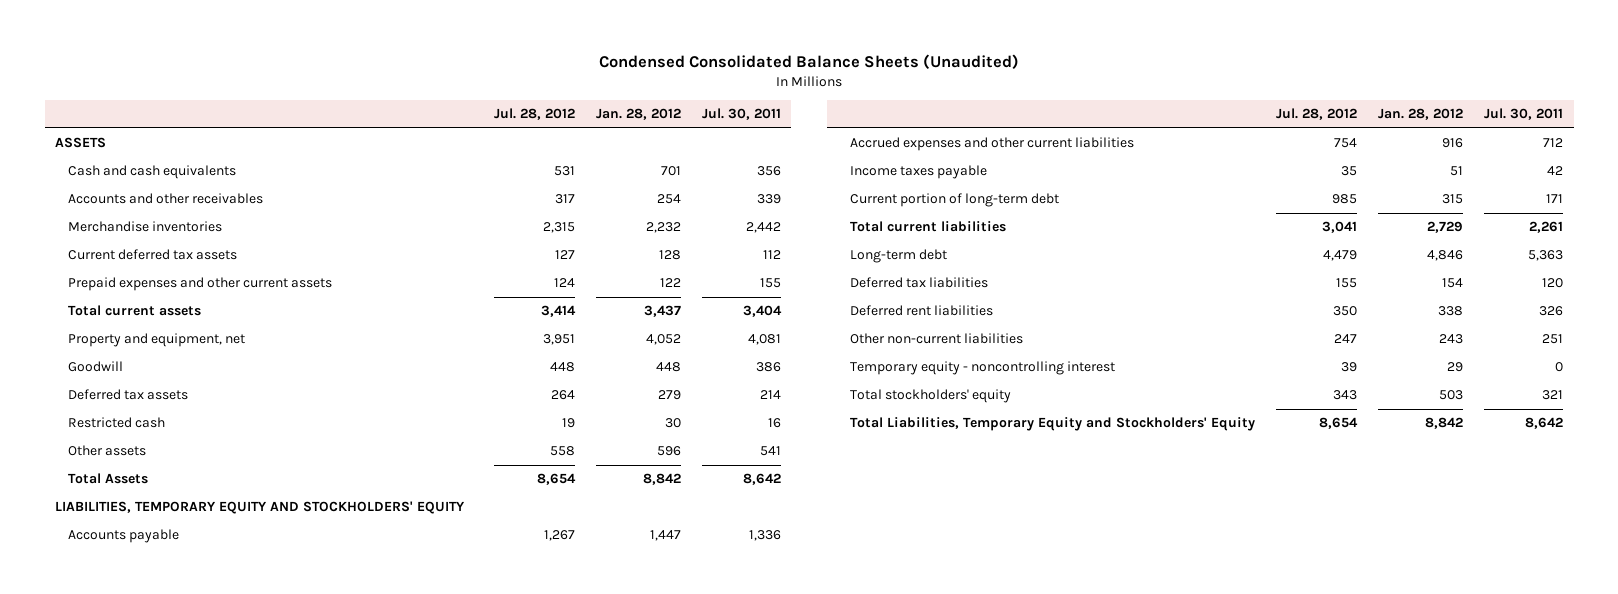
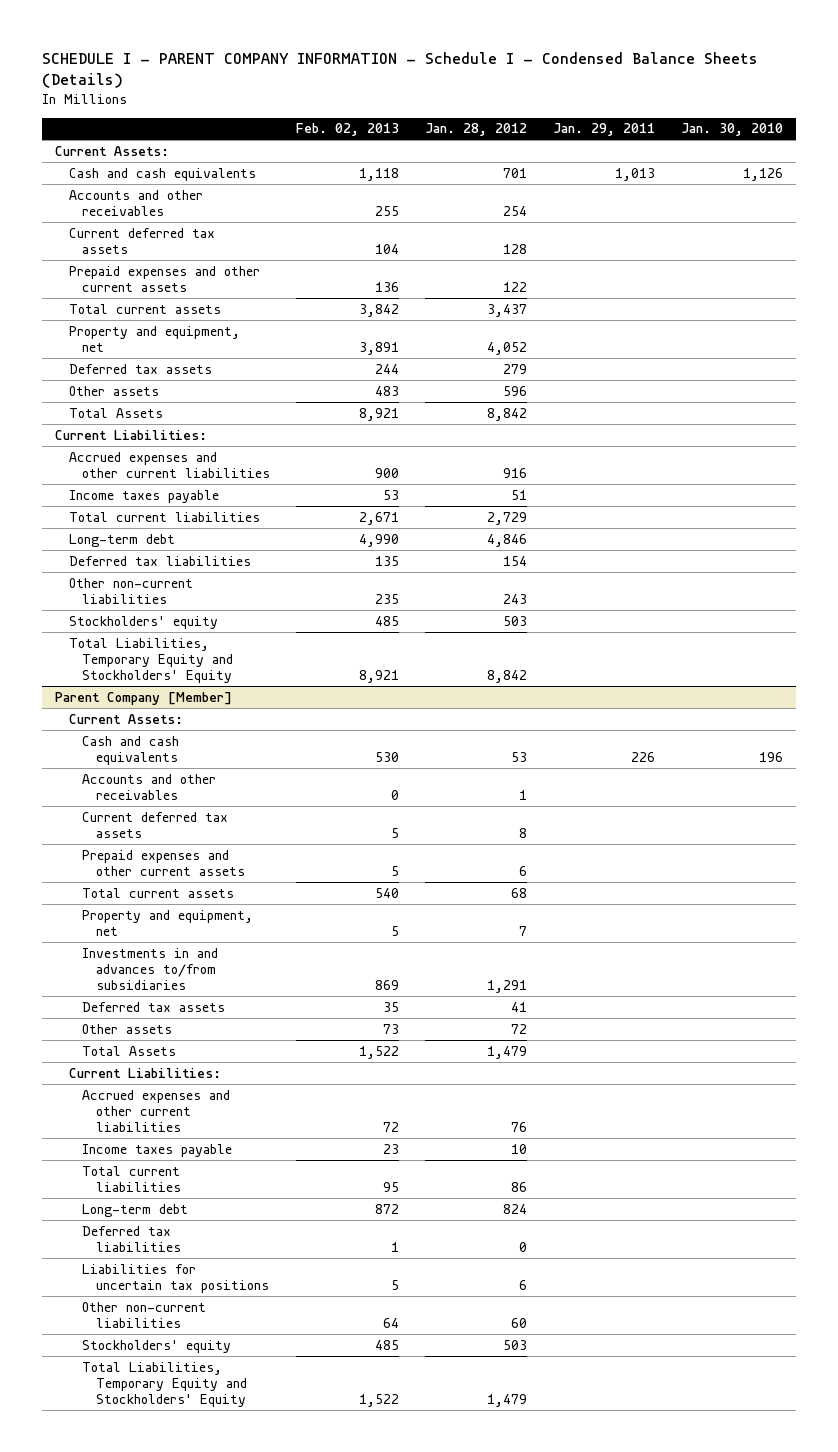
- Condensed Consolidated Balance Sheets (Unaudited)
+ SCHEDULE I - PARENT COMPANY INFORMATION - Schedule I - Condensed Balance Sheets (Details)
- | Jul. 28, 2012 | Jan. 28, 2012 | Jul. 30, 2011
+ | Feb. 02, 2013 | Jan. 28, 2012 | Jan. 29, 2011 | Jan. 30, 2010
- ASSETS
+ Current Assets:
- Merchandise inventories | 2,315 | 2,232 | 2,442
- Goodwill | 448 | 448 | 386
- Restricted cash | 19 | 30 | 16
- LIABILITIES, TEMPORARY EQUITY AND STOCKHOLDERS' EQUITY
- Accounts payable | 1,267 | 1,447 | 1,336
+ Current Liabilities:
- Current portion of long-term debt | 985 | 315 | 171
- Deferred rent liabilities | 350 | 338 | 326
- Temporary equity - noncontrolling interest | 39 | 29 | 0
- Total stockholders' equity | 343 | 503 | 321
+ Stockholders' equity | 485 | 503 | |
+ Parent Company [Member]
+ Current Assets:
+ Cash and cash equivalents | 530 | 53 | 226 | 196
+ Accounts and other receivables | 0 | 1 | |
+ Current deferred tax assets | 5 | 8 | |
+ Prepaid expenses and other current assets | 5 | 6 | |
+ Total current assets | 540 | 68 | |
+ Property and equipment, net | 5 | 7 | |
+ Investments in and advances to/from subsidiaries | 869 | 1,291 | |
+ Deferred tax assets | 35 | 41 | |
+ Other assets | 73 | 72 | |
+ Total Assets | 1,522 | 1,479 | |
+ Current Liabilities:
+ Accrued expenses and other current liabilities | 72 | 76 | |
+ Income taxes payable | 23 | 10 | |
+ Total current liabilities | 95 | 86 | |
+ Long-term debt | 872 | 824 | |
+ Deferred tax liabilities | 1 | 0 | |
+ Liabilities for uncertain tax positions | 5 | 6 | |
+ Other non-current liabilities | 64 | 60 | |
+ Stockholders' equity | 485 | 503 | |
+ Total Liabilities, Temporary Equity and Stockholders' Equity | 1,522 | 1,479 | |

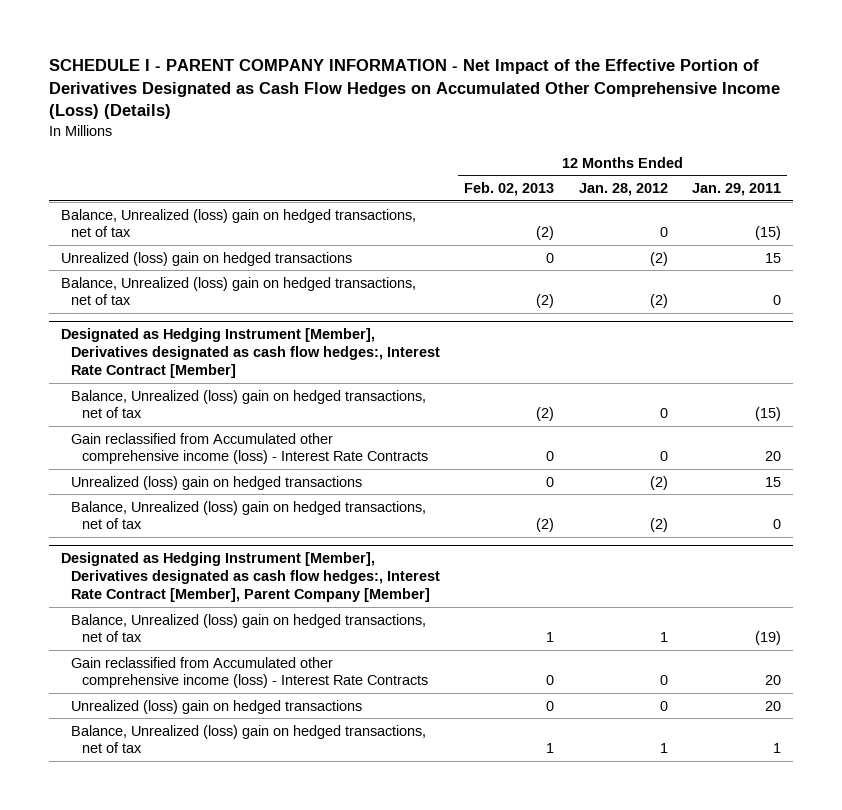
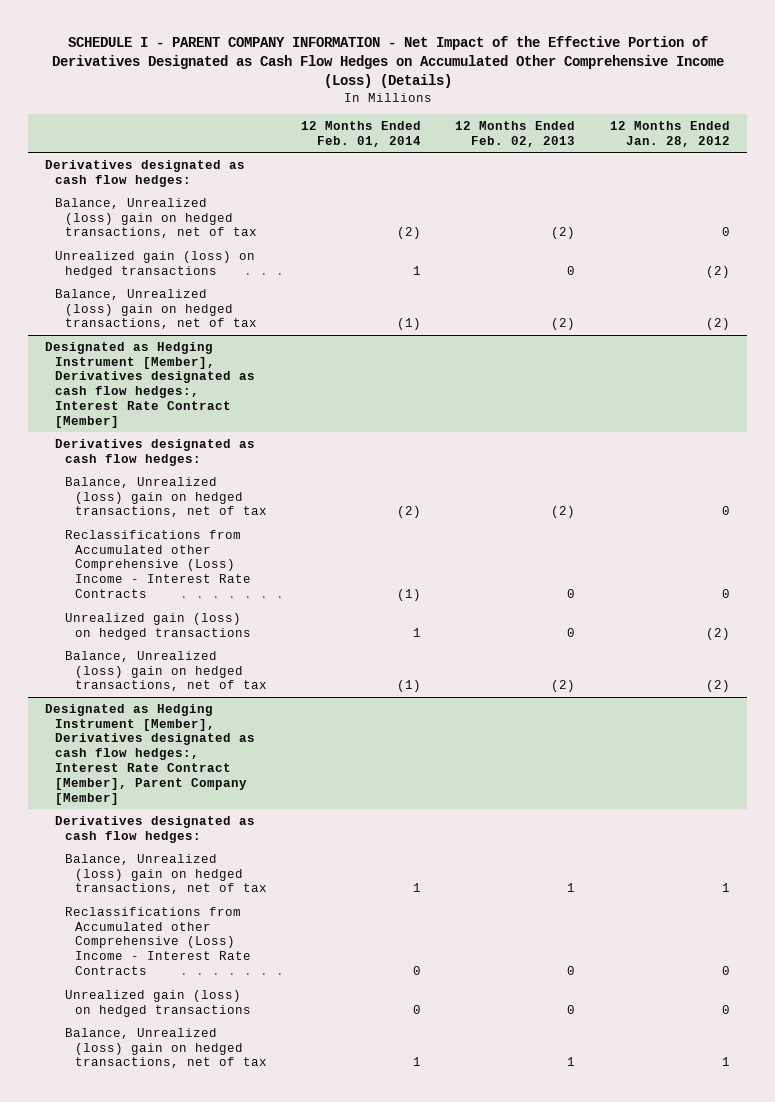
- | 12 Months Ended Feb. 02, 2013 | 12 Months Ended Jan. 28, 2012 | 12 Months Ended Jan. 29, 2011
+ | 12 Months Ended Feb. 01, 2014 | 12 Months Ended Feb. 02, 2013 | 12 Months Ended Jan. 28, 2012
+ Derivatives designated as cash flow hedges:
- Unrealized (loss) gain on hedged transactions | 0 | (2) | 15
+ Unrealized gain (loss) on hedged transactions | 1 | 0 | (2)
@ Designated as Hedging Instrument [Member], Derivatives designated as cash flow hedges:, Interest Rate Contract [Member]
+ Derivatives designated as cash flow hedges:
- Gain reclassified from Accumulated other comprehensive income (loss) - Interest Rate Contracts | 0 | 0 | 20
- Unrealized (loss) gain on hedged transactions | 0 | (2) | 15
+ Reclassifications from Accumulated other Comprehensive (Loss) Income - Interest Rate Contracts | (1) | 0 | 0
+ Unrealized gain (loss) on hedged transactions | 1 | 0 | (2)
@ Designated as Hedging Instrument [Member], Derivatives designated as cash flow hedges:, Interest Rate Contract [Member], Parent Company [Member]
+ Derivatives designated as cash flow hedges:
- Gain reclassified from Accumulated other comprehensive income (loss) - Interest Rate Contracts | 0 | 0 | 20
- Unrealized (loss) gain on hedged transactions | 0 | 0 | 20
+ Reclassifications from Accumulated other Comprehensive (Loss) Income - Interest Rate Contracts | 0 | 0 | 0
+ Unrealized gain (loss) on hedged transactions | 0 | 0 | 0

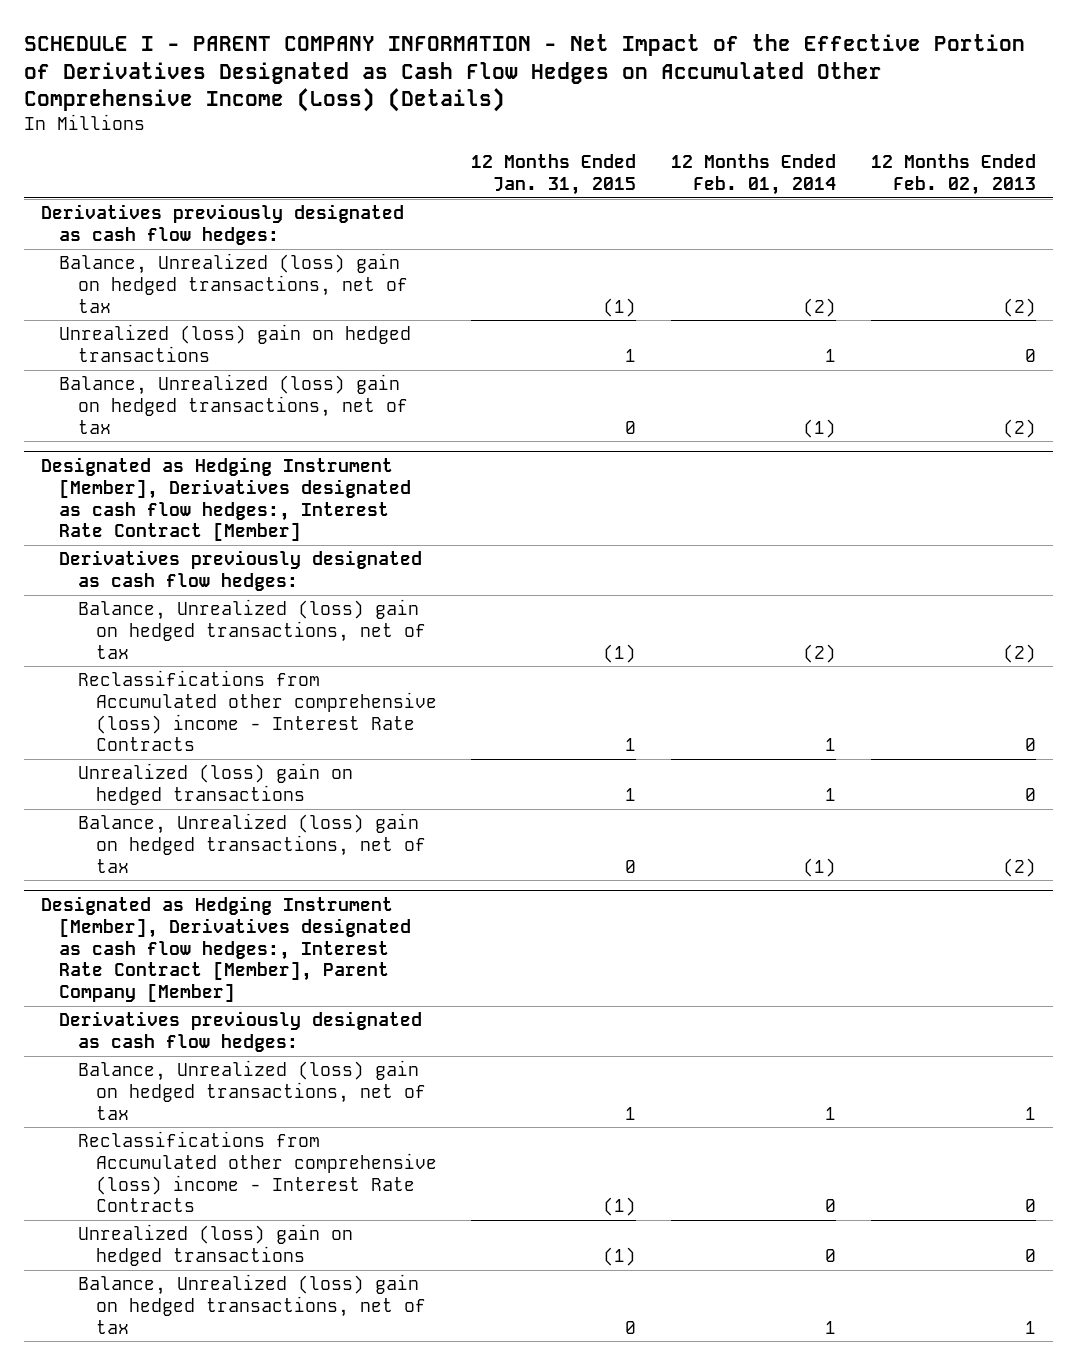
- | 12 Months Ended Feb. 01, 2014 | 12 Months Ended Feb. 02, 2013 | 12 Months Ended Jan. 28, 2012
+ | 12 Months Ended Jan. 31, 2015 | 12 Months Ended Feb. 01, 2014 | 12 Months Ended Feb. 02, 2013
- Derivatives designated as cash flow hedges:
+ Derivatives previously designated as cash flow hedges:
- Unrealized gain (loss) on hedged transactions | 1 | 0 | (2)
+ Unrealized (loss) gain on hedged transactions | 1 | 1 | 0
@ Designated as Hedging Instrument [Member], Derivatives designated as cash flow hedges:, Interest Rate Contract [Member]
- Derivatives designated as cash flow hedges:
+ Derivatives previously designated as cash flow hedges:
- Reclassifications from Accumulated other Comprehensive (Loss) Income - Interest Rate Contracts | (1) | 0 | 0
- Unrealized gain (loss) on hedged transactions | 1 | 0 | (2)
+ Reclassifications from Accumulated other comprehensive (loss) income - Interest Rate Contracts | 1 | 1 | 0
+ Unrealized (loss) gain on hedged transactions | 1 | 1 | 0
@ Designated as Hedging Instrument [Member], Derivatives designated as cash flow hedges:, Interest Rate Contract [Member], Parent Company [Member]
- Derivatives designated as cash flow hedges:
+ Derivatives previously designated as cash flow hedges:
- Reclassifications from Accumulated other Comprehensive (Loss) Income - Interest Rate Contracts | 0 | 0 | 0
- Unrealized gain (loss) on hedged transactions | 0 | 0 | 0
+ Reclassifications from Accumulated other comprehensive (loss) income - Interest Rate Contracts | (1) | 0 | 0
+ Unrealized (loss) gain on hedged transactions | (1) | 0 | 0

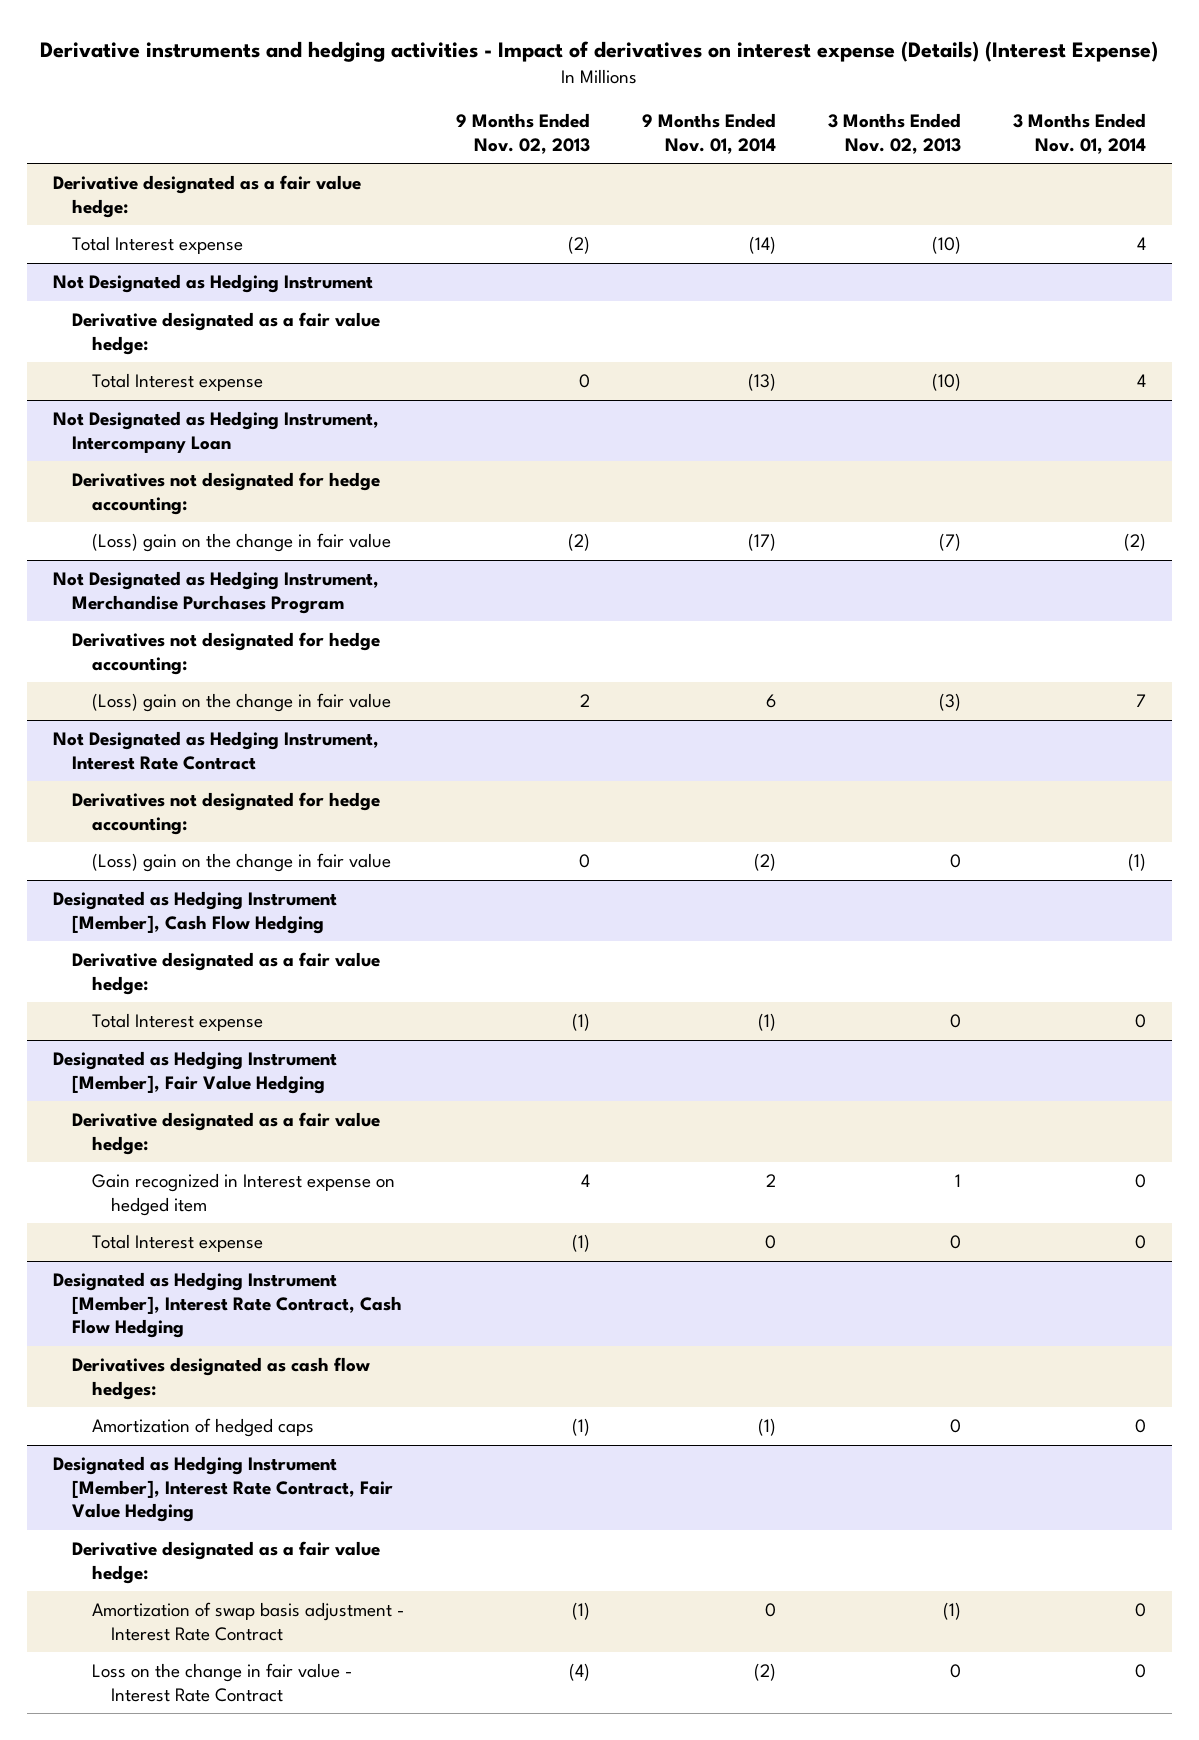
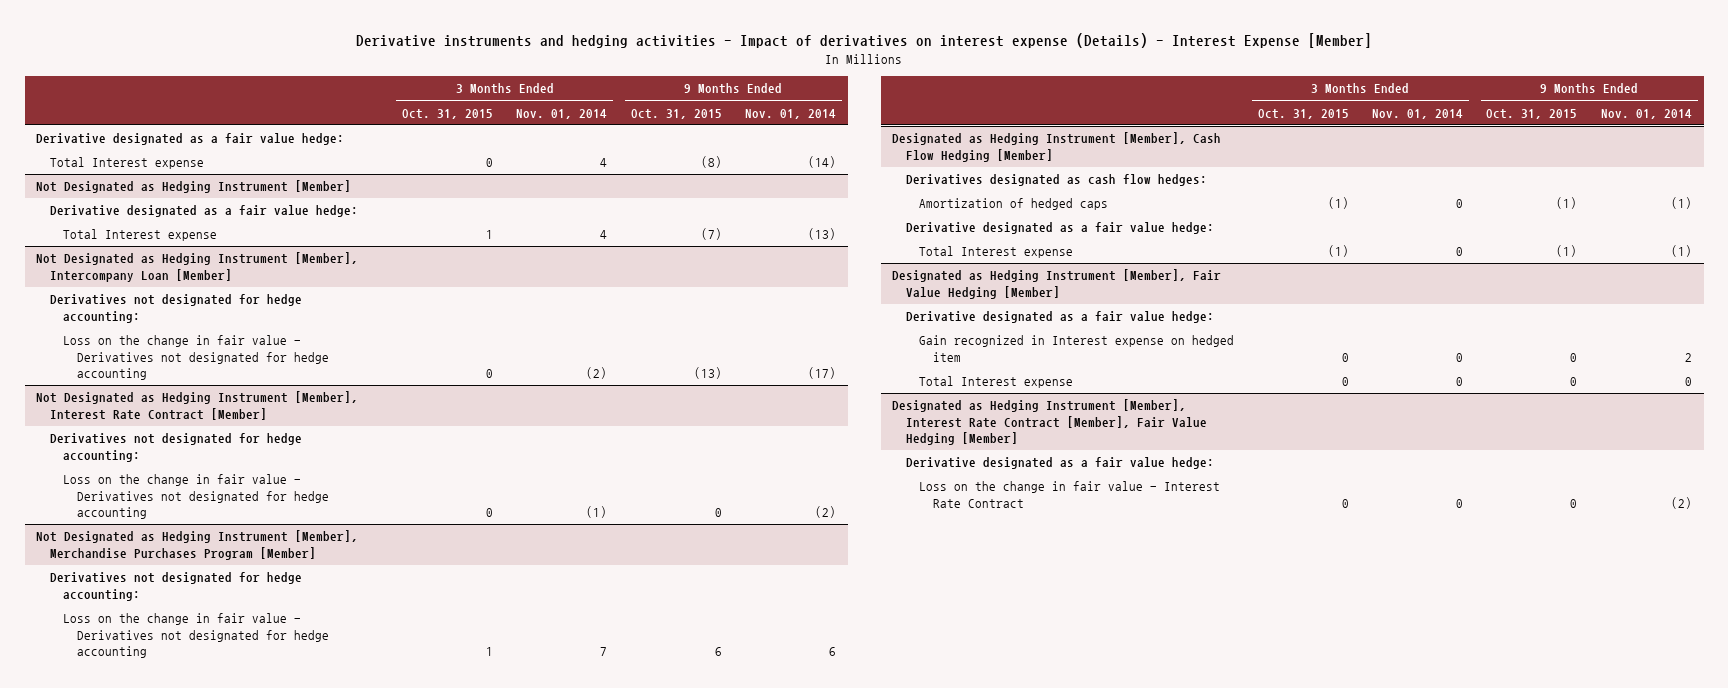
- Derivative instruments and hedging activities - Impact of derivatives on interest expense (Details) (Interest Expense)
+ Derivative instruments and hedging activities - Impact of derivatives on interest expense (Details) - Interest Expense [Member]
- | 9 Months Ended Nov. 02, 2013 | 9 Months Ended Nov. 01, 2014 | 3 Months Ended Nov. 02, 2013 | 3 Months Ended Nov. 01, 2014
+ | 3 Months Ended Oct. 31, 2015 | 3 Months Ended Nov. 01, 2014 | 9 Months Ended Oct. 31, 2015 | 9 Months Ended Nov. 01, 2014
- Not Designated as Hedging Instrument
+ Not Designated as Hedging Instrument [Member]
- Not Designated as Hedging Instrument, Intercompany Loan
+ Not Designated as Hedging Instrument [Member], Intercompany Loan [Member]
- (Loss) gain on the change in fair value | (2) | (17) | (7) | (2)
- Not Designated as Hedging Instrument, Merchandise Purchases Program
+ Loss on the change in fair value - Derivatives not designated for hedge accounting | 0 | (2) | (13) | (17)
+ Not Designated as Hedging Instrument [Member], Interest Rate Contract [Member]
- (Loss) gain on the change in fair value | 2 | 6 | (3) | 7
- Not Designated as Hedging Instrument, Interest Rate Contract
+ Loss on the change in fair value - Derivatives not designated for hedge accounting | 0 | (1) | 0 | (2)
+ Not Designated as Hedging Instrument [Member], Merchandise Purchases Program [Member]
- (Loss) gain on the change in fair value | 0 | (2) | 0 | (1)
- Designated as Hedging Instrument [Member], Cash Flow Hedging
+ Loss on the change in fair value - Derivatives not designated for hedge accounting | 1 | 7 | 6 | 6
+ Designated as Hedging Instrument [Member], Cash Flow Hedging [Member]
+ Derivatives designated as cash flow hedges:
+ Amortization of hedged caps | (1) | 0 | (1) | (1)
- Designated as Hedging Instrument [Member], Fair Value Hedging
+ Designated as Hedging Instrument [Member], Fair Value Hedging [Member]
- Designated as Hedging Instrument [Member], Interest Rate Contract, Cash Flow Hedging
- Derivatives designated as cash flow hedges:
- Amortization of hedged caps | (1) | (1) | 0 | 0
- Designated as Hedging Instrument [Member], Interest Rate Contract, Fair Value Hedging
+ Designated as Hedging Instrument [Member], Interest Rate Contract [Member], Fair Value Hedging [Member]
- Amortization of swap basis adjustment - Interest Rate Contract | (1) | 0 | (1) | 0

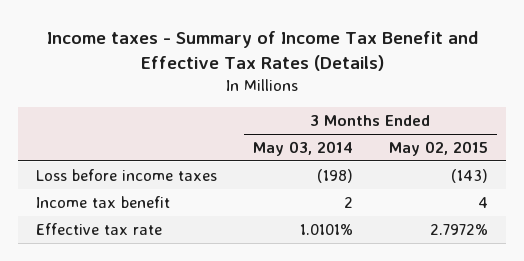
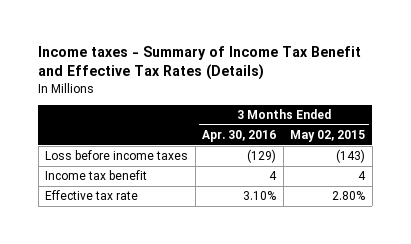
- | 3 Months Ended May 03, 2014 | 3 Months Ended May 02, 2015
+ | 3 Months Ended Apr. 30, 2016 | 3 Months Ended May 02, 2015
- Effective tax rate | 1.0101% | 2.7972%
+ Effective tax rate | 3.10% | 2.80%

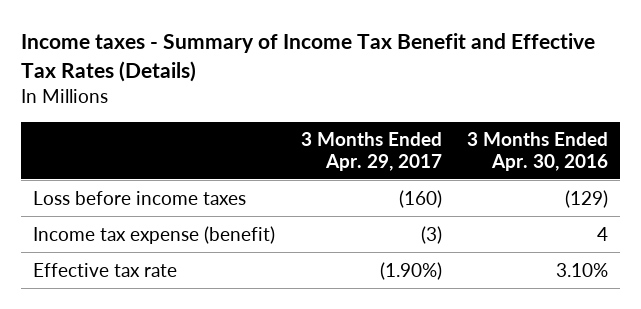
- | 3 Months Ended Apr. 30, 2016 | 3 Months Ended May 02, 2015
+ | 3 Months Ended Apr. 29, 2017 | 3 Months Ended Apr. 30, 2016
- Income tax benefit | 4 | 4
+ Income tax expense (benefit) | (3) | 4

